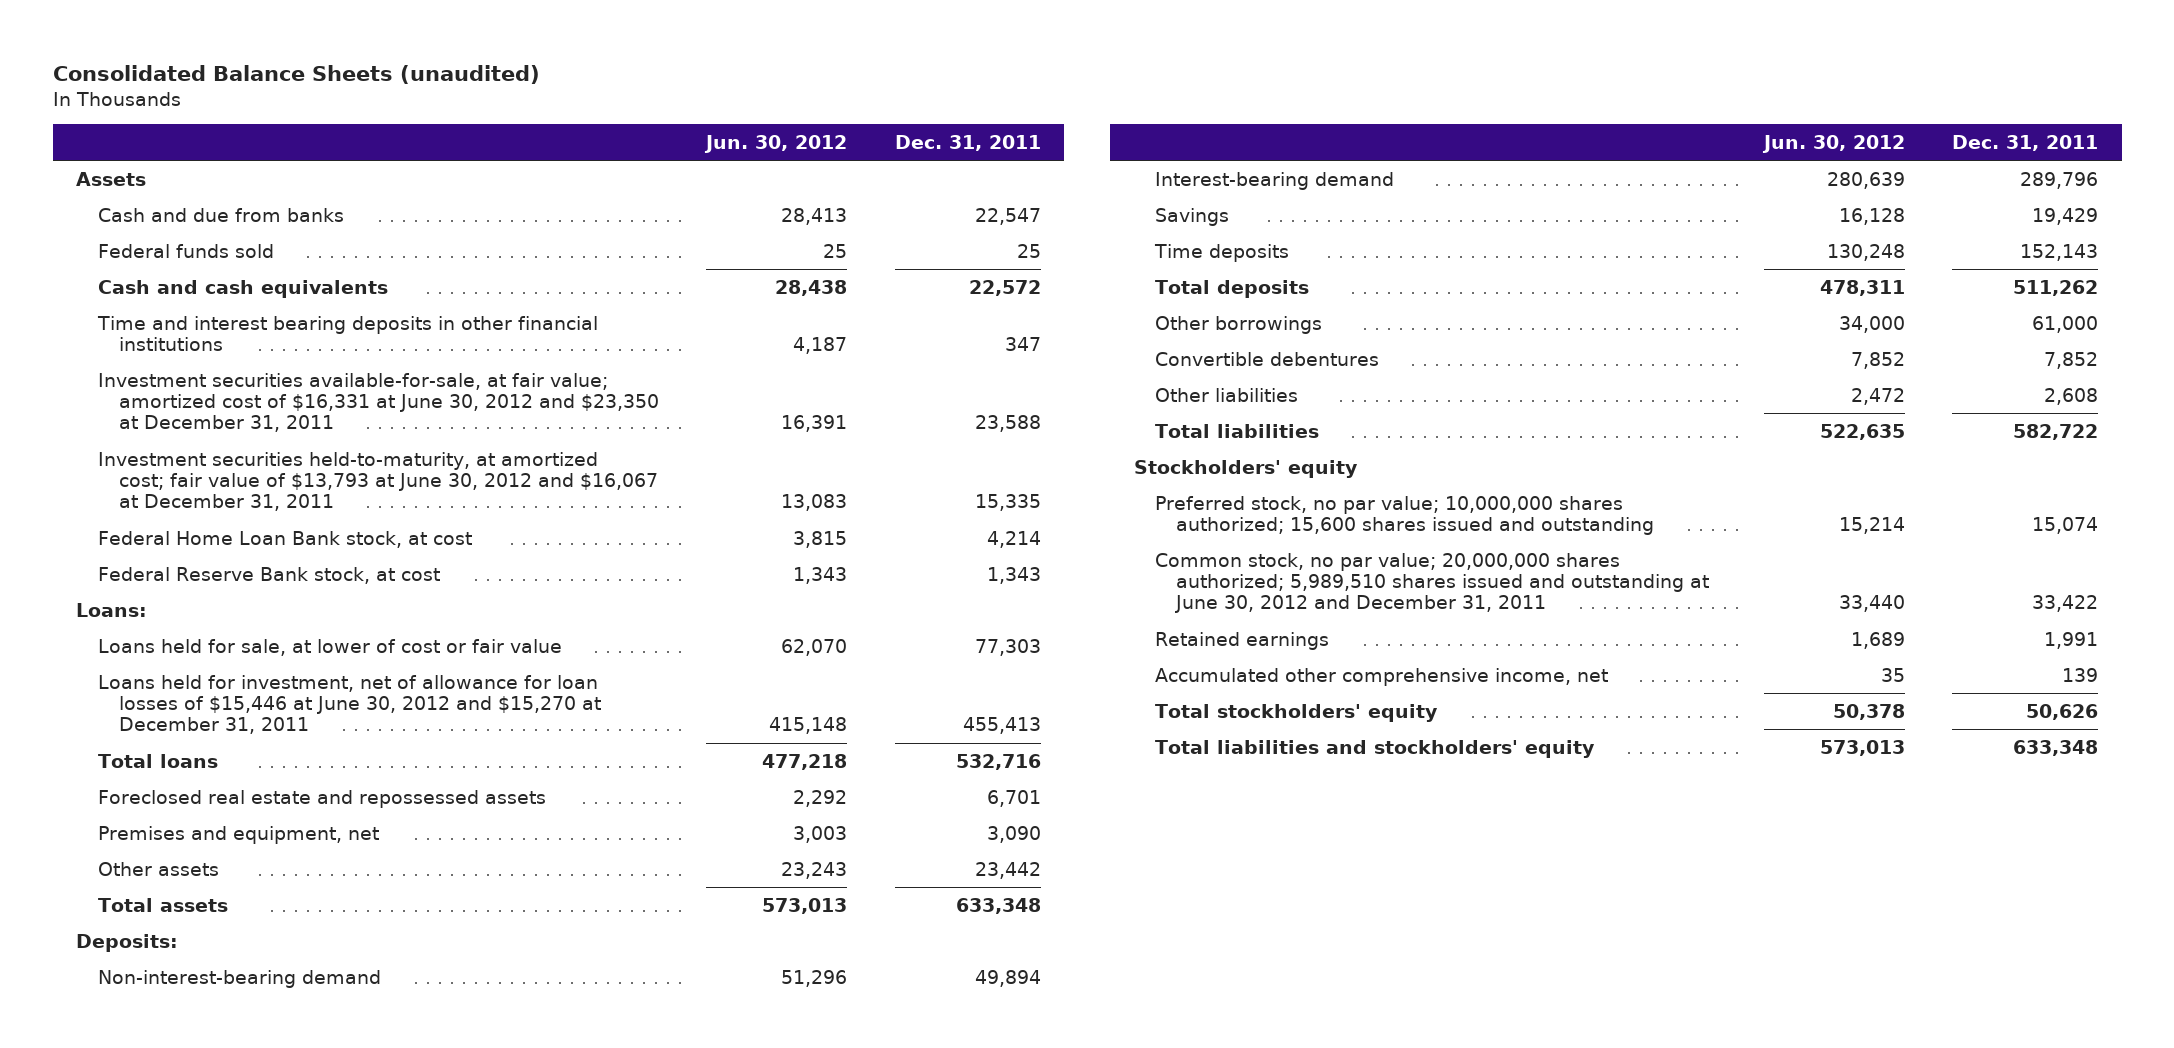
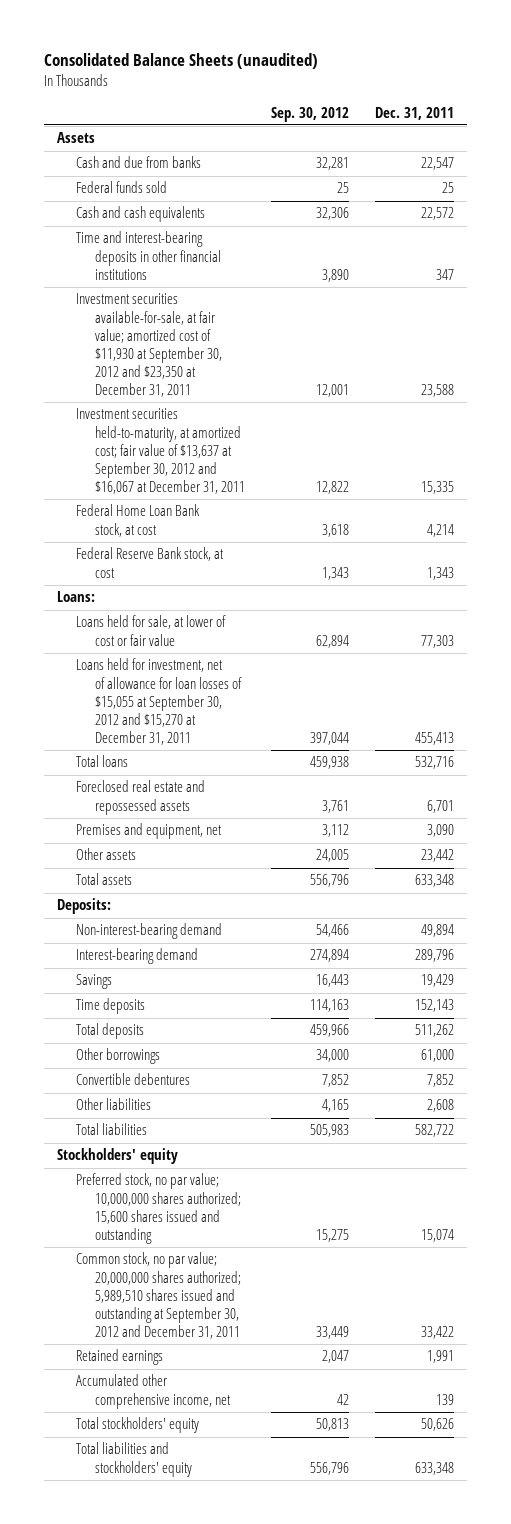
- | Jun. 30, 2012 | Dec. 31, 2011
+ | Sep. 30, 2012 | Dec. 31, 2011
- Time and interest bearing deposits in other financial institutions | 4,187 | 347
- Investment securities available-for-sale, at fair value; amortized cost of $16,331 at June 30, 2012 and $23,350 at December 31, 2011 | 16,391 | 23,588
- Investment securities held-to-maturity, at amortized cost; fair value of $13,793 at June 30, 2012 and $16,067 at December 31, 2011 | 13,083 | 15,335
+ Time and interest-bearing deposits in other financial institutions | 3,890 | 347
+ Investment securities available-for-sale, at fair value; amortized cost of $11,930 at September 30, 2012 and $23,350 at December 31, 2011 | 12,001 | 23,588
+ Investment securities held-to-maturity, at amortized cost; fair value of $13,637 at September 30, 2012 and $16,067 at December 31, 2011 | 12,822 | 15,335
- Loans held for investment, net of allowance for loan losses of $15,446 at June 30, 2012 and $15,270 at December 31, 2011 | 415,148 | 455,413
+ Loans held for investment, net of allowance for loan losses of $15,055 at September 30, 2012 and $15,270 at December 31, 2011 | 397,044 | 455,413
- Common stock, no par value; 20,000,000 shares authorized; 5,989,510 shares issued and outstanding at June 30, 2012 and December 31, 2011 | 33,440 | 33,422
+ Common stock, no par value; 20,000,000 shares authorized; 5,989,510 shares issued and outstanding at September 30, 2012 and December 31, 2011 | 33,449 | 33,422

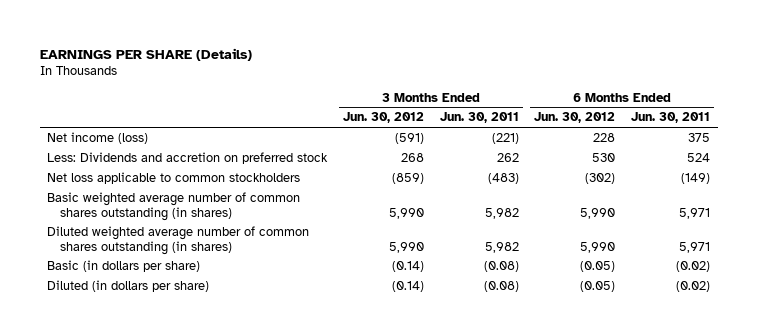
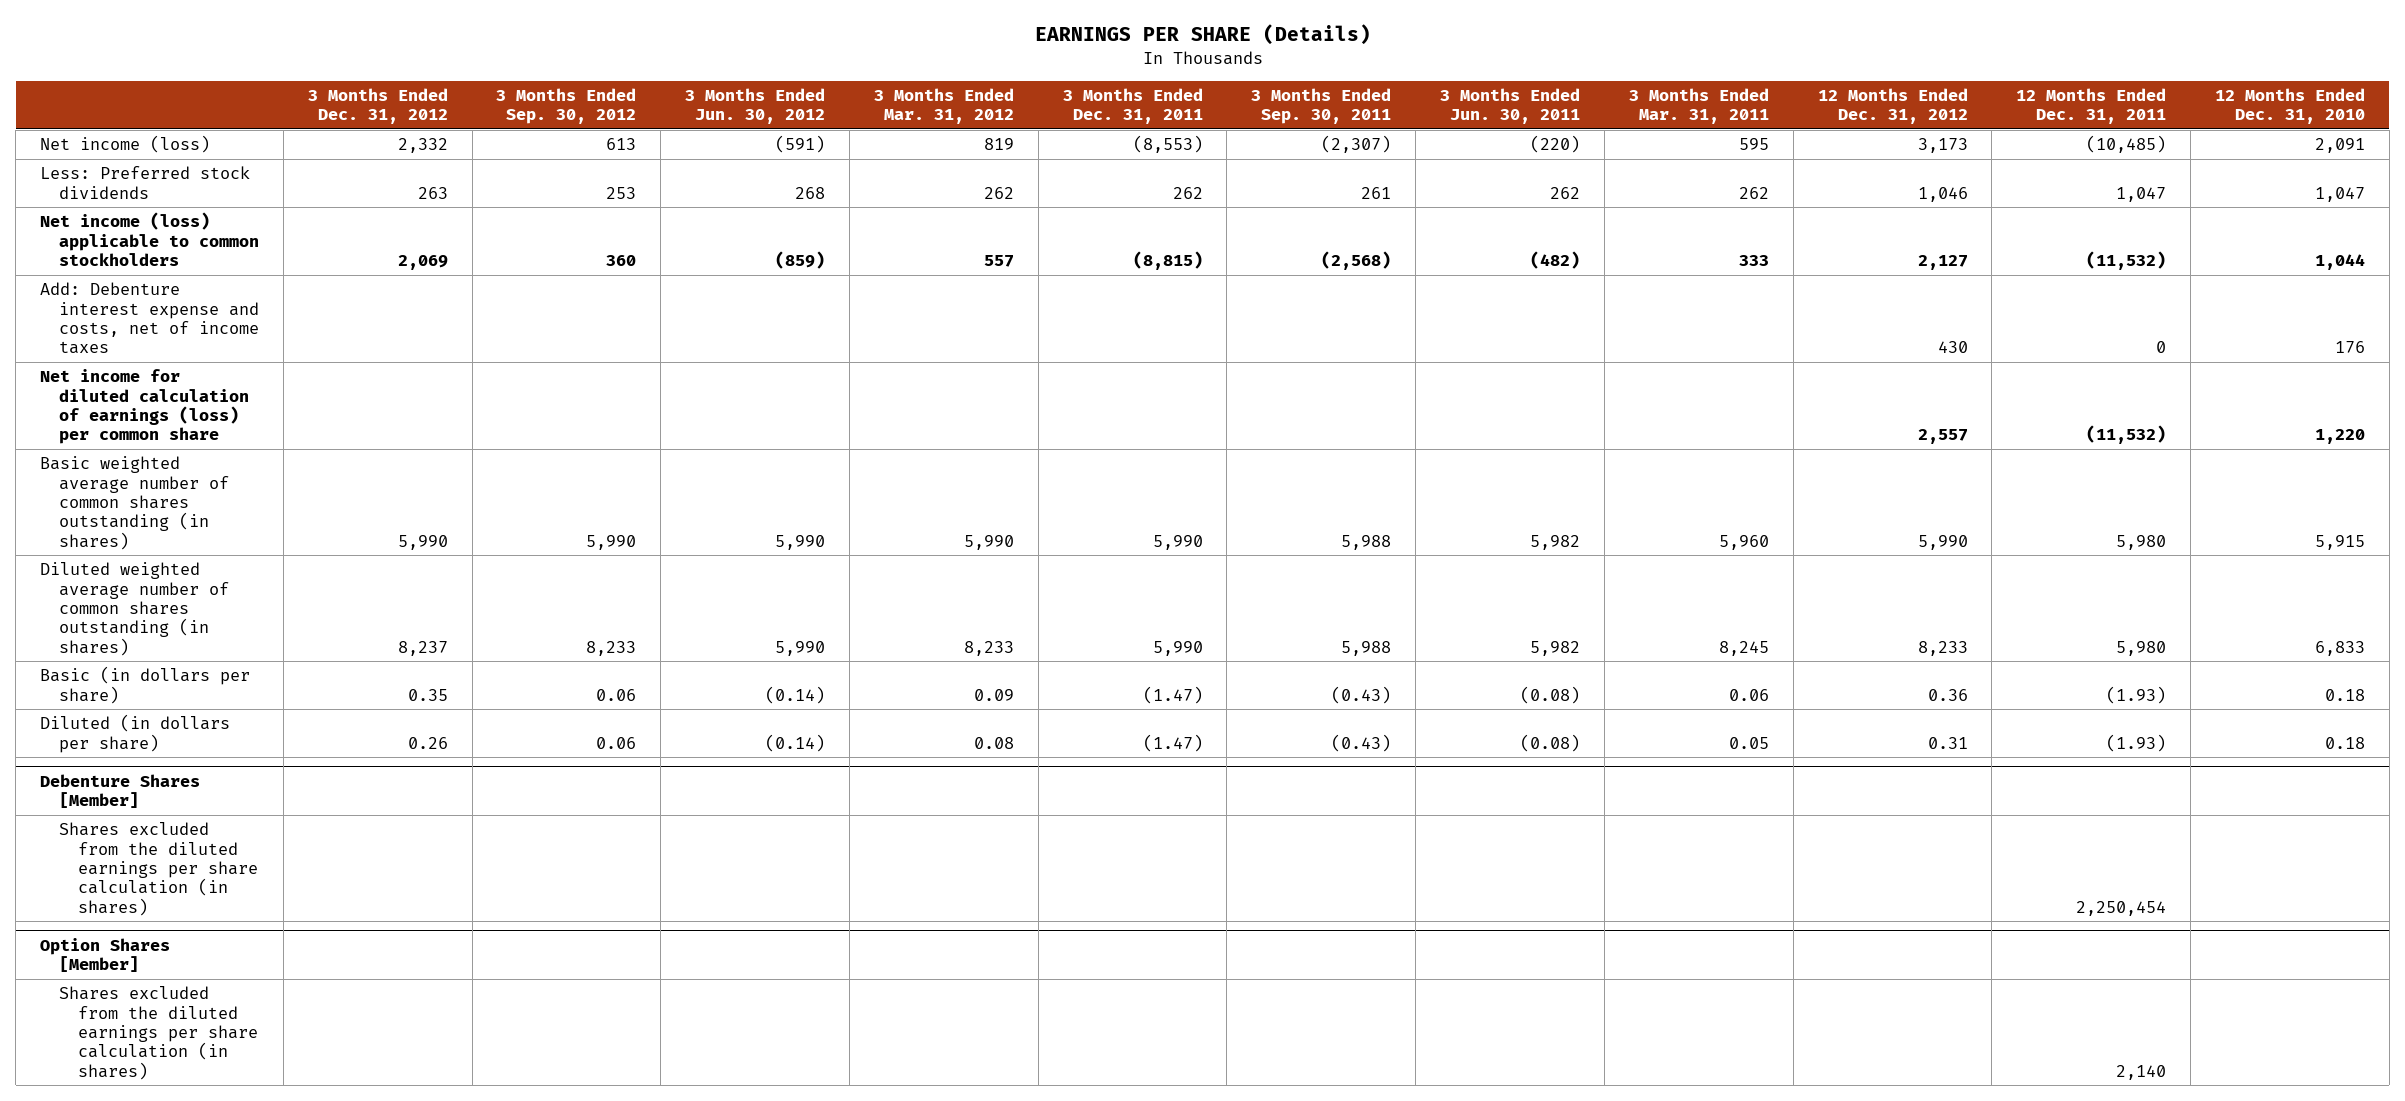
- | 3 Months Ended Jun. 30, 2012 | 3 Months Ended Jun. 30, 2011 | 6 Months Ended Jun. 30, 2012 | 6 Months Ended Jun. 30, 2011
+ | 3 Months Ended Dec. 31, 2012 | 3 Months Ended Sep. 30, 2012 | 3 Months Ended Jun. 30, 2012 | 3 Months Ended Mar. 31, 2012 | 3 Months Ended Dec. 31, 2011 | 3 Months Ended Sep. 30, 2011 | 3 Months Ended Jun. 30, 2011 | 3 Months Ended Mar. 31, 2011 | 12 Months Ended Dec. 31, 2012 | 12 Months Ended Dec. 31, 2011 | 12 Months Ended Dec. 31, 2010
- Net income (loss) | (591) | (221) | 228 | 375
- Less: Dividends and accretion on preferred stock | 268 | 262 | 530 | 524
- Net loss applicable to common stockholders | (859) | (483) | (302) | (149)
+ Net income (loss) | 2,332 | 613 | (591) | 819 | (8,553) | (2,307) | (220) | 595 | 3,173 | (10,485) | 2,091
+ Less: Preferred stock dividends | 263 | 253 | 268 | 262 | 262 | 261 | 262 | 262 | 1,046 | 1,047 | 1,047
+ Net income (loss) applicable to common stockholders | 2,069 | 360 | (859) | 557 | (8,815) | (2,568) | (482) | 333 | 2,127 | (11,532) | 1,044
+ Add: Debenture interest expense and costs, net of income taxes | | | | | | | | | 430 | 0 | 176
+ Net income for diluted calculation of earnings (loss) per common share | | | | | | | | | 2,557 | (11,532) | 1,220
+ Debenture Shares [Member]
+ Shares excluded from the diluted earnings per share calculation (in shares) | | | | | | | | | | 2,250,454 |
+ Option Shares [Member]
+ Shares excluded from the diluted earnings per share calculation (in shares) | | | | | | | | | | 2,140 |

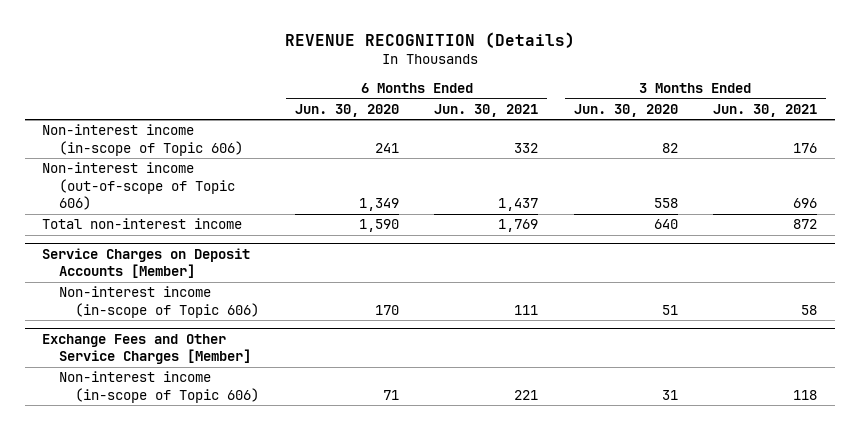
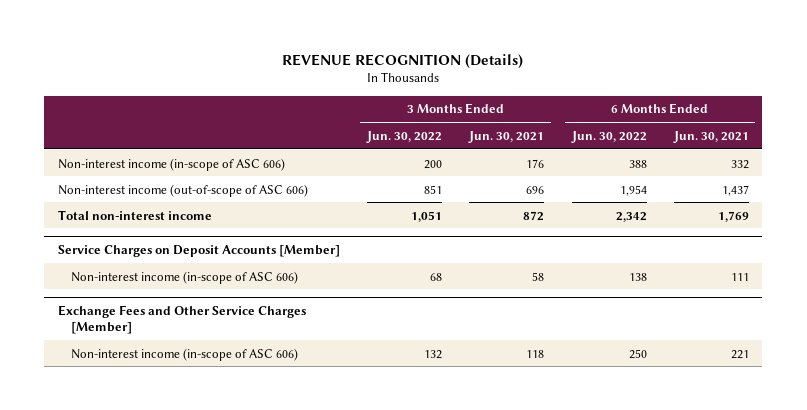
- | 6 Months Ended Jun. 30, 2020 | 6 Months Ended Jun. 30, 2021 | 3 Months Ended Jun. 30, 2020 | 3 Months Ended Jun. 30, 2021
+ | 3 Months Ended Jun. 30, 2022 | 3 Months Ended Jun. 30, 2021 | 6 Months Ended Jun. 30, 2022 | 6 Months Ended Jun. 30, 2021
- Non-interest income (in-scope of Topic 606) | 241 | 332 | 82 | 176
- Non-interest income (out-of-scope of Topic 606) | 1,349 | 1,437 | 558 | 696
+ Non-interest income (in-scope of ASC 606) | 200 | 176 | 388 | 332
+ Non-interest income (out-of-scope of ASC 606) | 851 | 696 | 1,954 | 1,437
@ Service Charges on Deposit Accounts [Member]
- Non-interest income (in-scope of Topic 606) | 170 | 111 | 51 | 58
+ Non-interest income (in-scope of ASC 606) | 68 | 58 | 138 | 111
@ Exchange Fees and Other Service Charges [Member]
- Non-interest income (in-scope of Topic 606) | 71 | 221 | 31 | 118
+ Non-interest income (in-scope of ASC 606) | 132 | 118 | 250 | 221

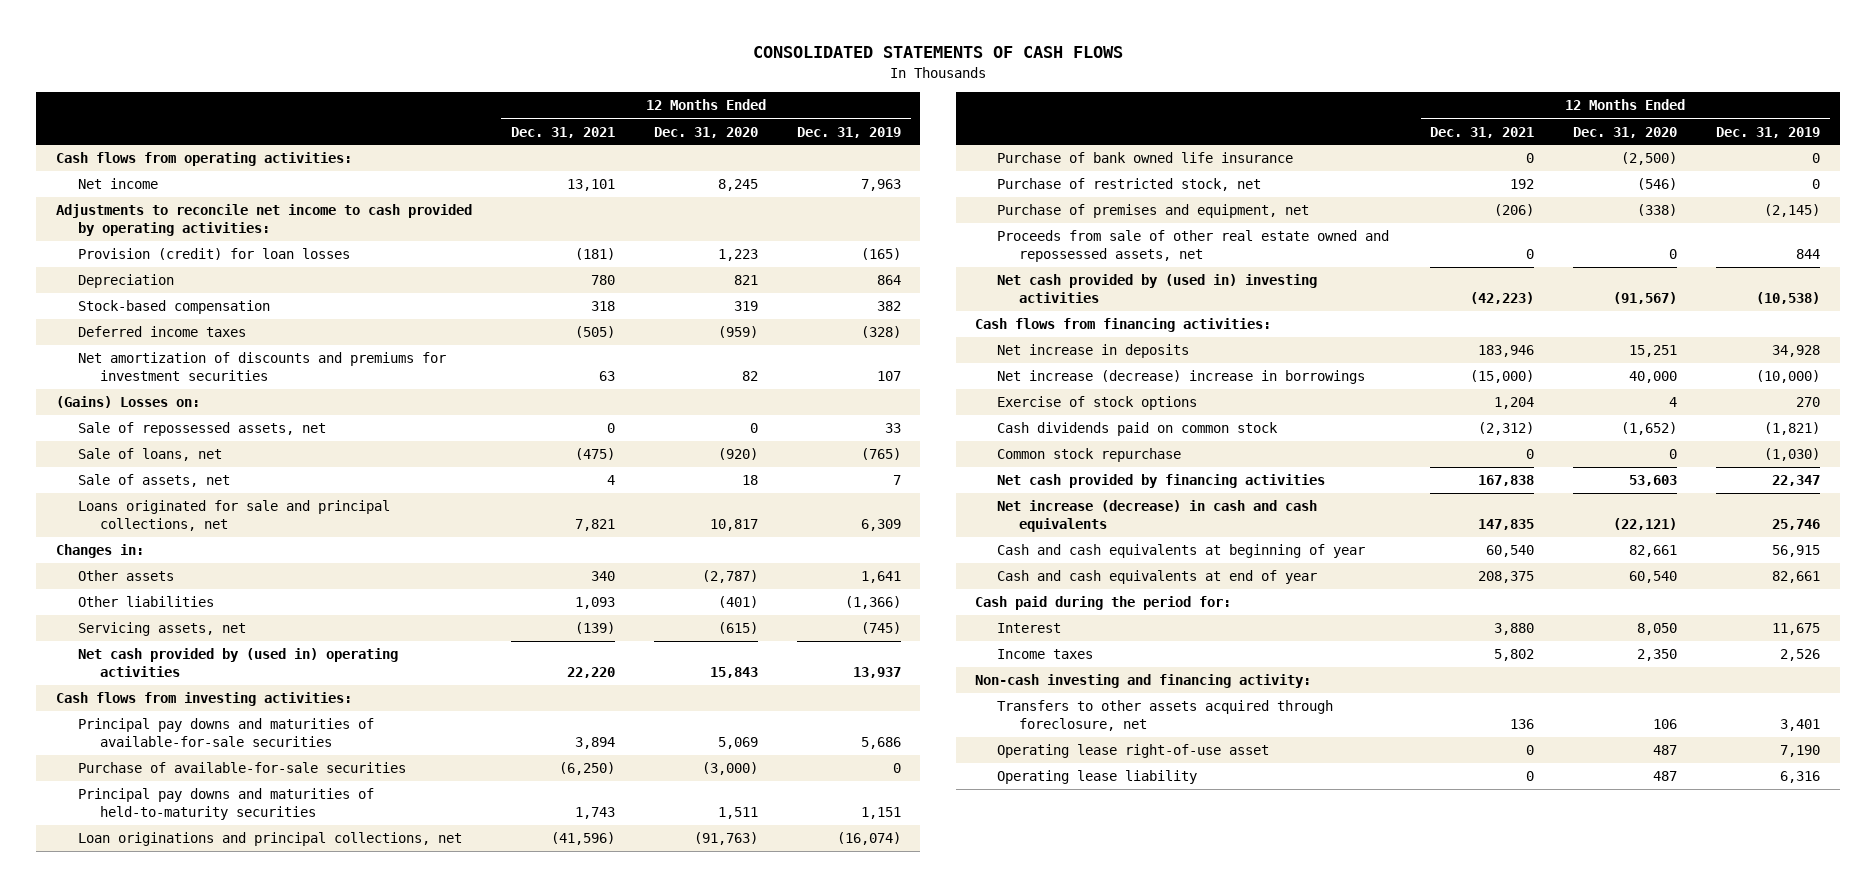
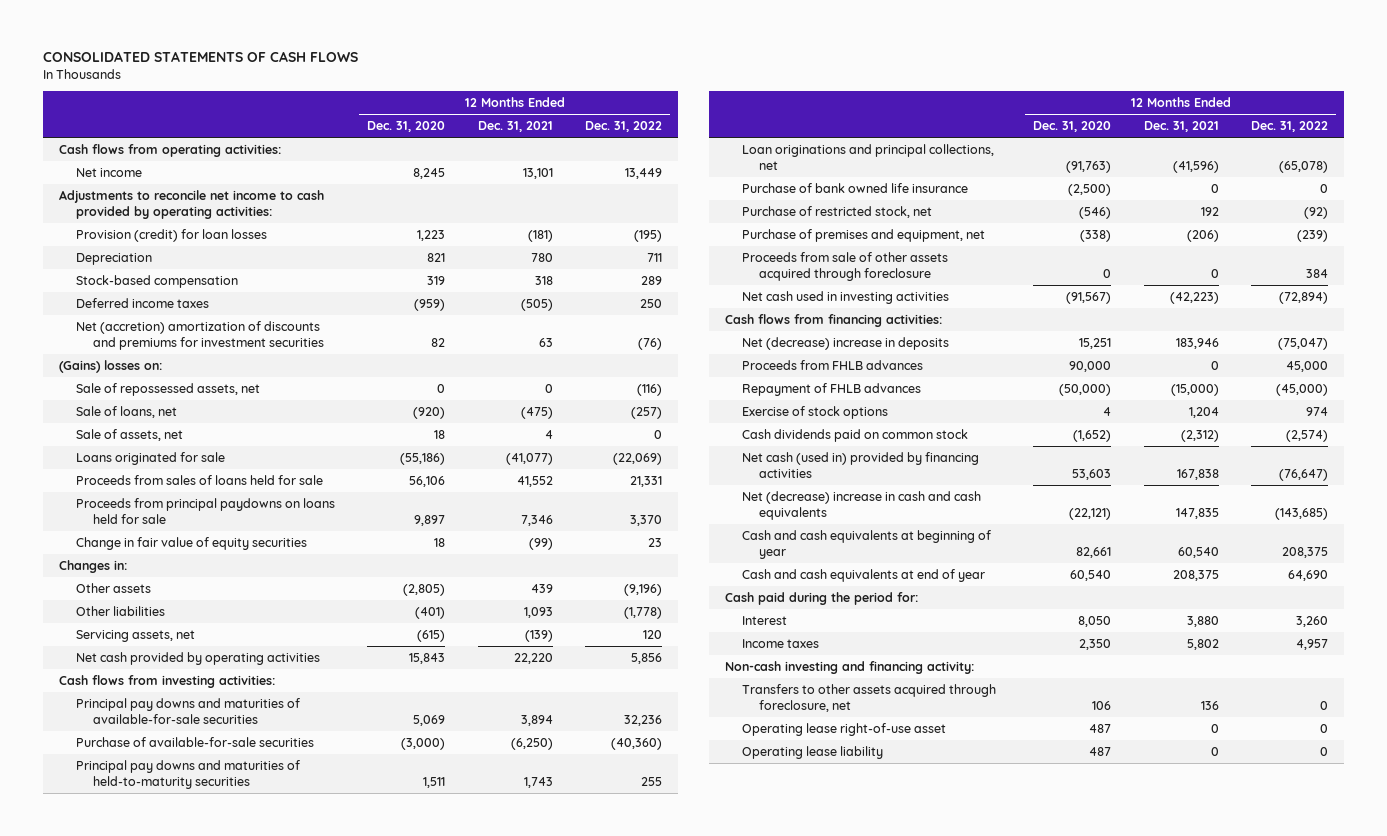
- | 12 Months Ended Dec. 31, 2021 | 12 Months Ended Dec. 31, 2020 | 12 Months Ended Dec. 31, 2019
+ | 12 Months Ended Dec. 31, 2020 | 12 Months Ended Dec. 31, 2021 | 12 Months Ended Dec. 31, 2022
- Net amortization of discounts and premiums for investment securities | 63 | 82 | 107
- (Gains) Losses on:
+ Net (accretion) amortization of discounts and premiums for investment securities | 82 | 63 | (76)
+ (Gains) losses on:
- Loans originated for sale and principal collections, net | 7,821 | 10,817 | 6,309
+ Loans originated for sale | (55,186) | (41,077) | (22,069)
+ Proceeds from sales of loans held for sale | 56,106 | 41,552 | 21,331
+ Proceeds from principal paydowns on loans held for sale | 9,897 | 7,346 | 3,370
+ Change in fair value of equity securities | 18 | (99) | 23
- Other assets | 340 | (2,787) | 1,641
+ Other assets | (2,805) | 439 | (9,196)
- Net cash provided by (used in) operating activities | 22,220 | 15,843 | 13,937
+ Net cash provided by operating activities | 15,843 | 22,220 | 5,856
- Proceeds from sale of other real estate owned and repossessed assets, net | 0 | 0 | 844
- Net cash provided by (used in) investing activities | (42,223) | (91,567) | (10,538)
+ Proceeds from sale of other assets acquired through foreclosure | 0 | 0 | 384
+ Net cash used in investing activities | (91,567) | (42,223) | (72,894)
- Net increase in deposits | 183,946 | 15,251 | 34,928
- Net increase (decrease) increase in borrowings | (15,000) | 40,000 | (10,000)
+ Net (decrease) increase in deposits | 15,251 | 183,946 | (75,047)
+ Proceeds from FHLB advances | 90,000 | 0 | 45,000
+ Repayment of FHLB advances | (50,000) | (15,000) | (45,000)
- Common stock repurchase | 0 | 0 | (1,030)
- Net cash provided by financing activities | 167,838 | 53,603 | 22,347
- Net increase (decrease) in cash and cash equivalents | 147,835 | (22,121) | 25,746
+ Net cash (used in) provided by financing activities | 53,603 | 167,838 | (76,647)
+ Net (decrease) increase in cash and cash equivalents | (22,121) | 147,835 | (143,685)

